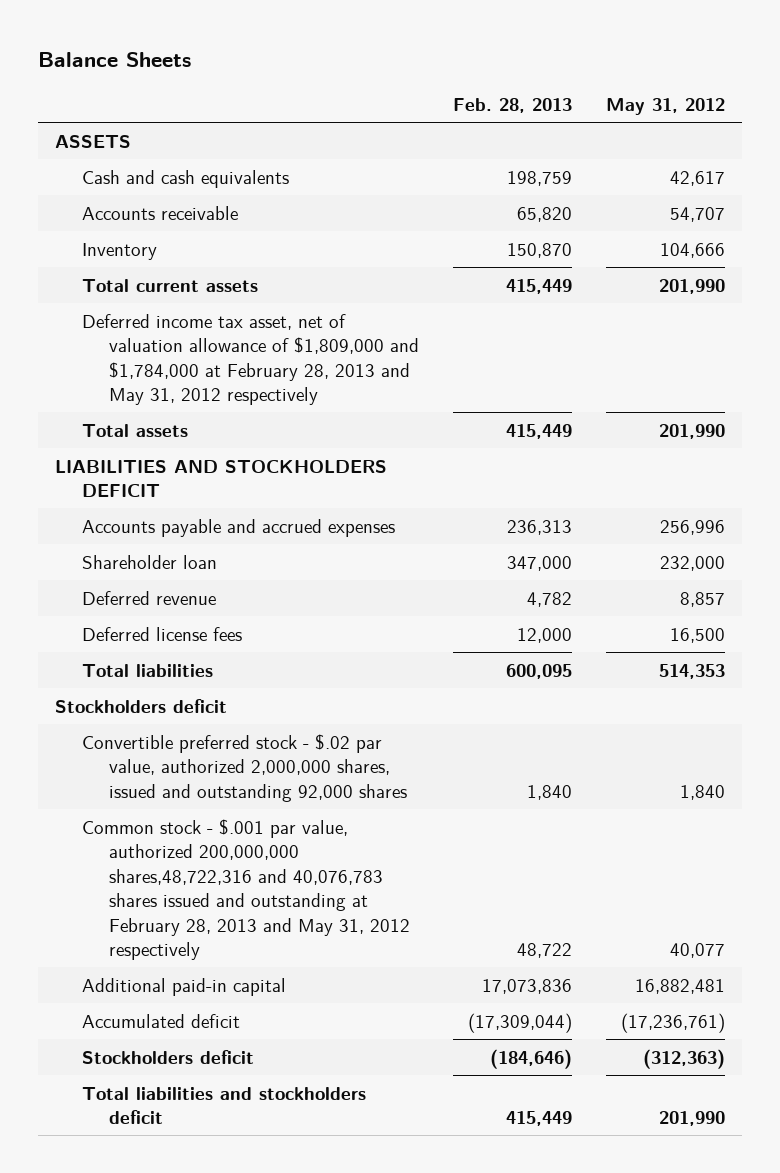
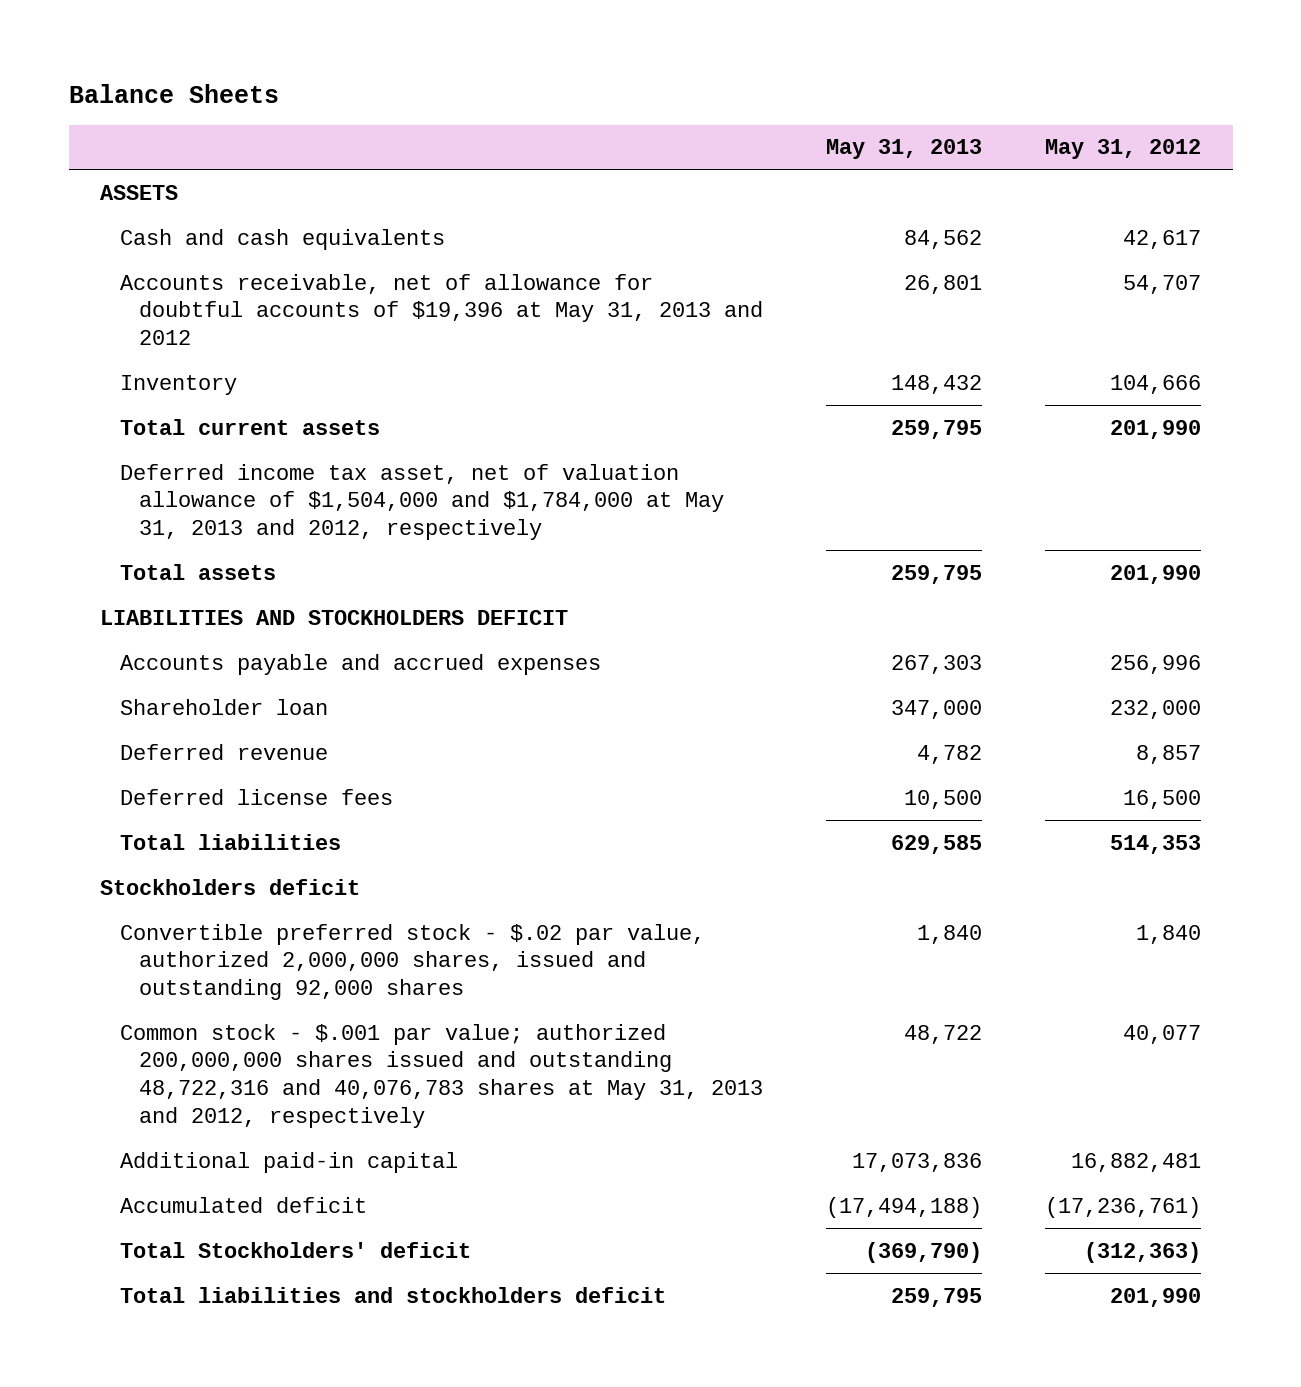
- | Feb. 28, 2013 | May 31, 2012
+ | May 31, 2013 | May 31, 2012
- Accounts receivable | 65,820 | 54,707
+ Accounts receivable, net of allowance for doubtful accounts of $19,396 at May 31, 2013 and 2012 | 26,801 | 54,707
- Deferred income tax asset, net of valuation allowance of $1,809,000 and $1,784,000 at February 28, 2013 and May 31, 2012 respectively
+ Deferred income tax asset, net of valuation allowance of $1,504,000 and $1,784,000 at May 31, 2013 and 2012, respectively
- Common stock - $.001 par value, authorized 200,000,000 shares,48,722,316 and 40,076,783 shares issued and outstanding at February 28, 2013 and May 31, 2012 respectively | 48,722 | 40,077
+ Common stock - $.001 par value; authorized 200,000,000 shares issued and outstanding 48,722,316 and 40,076,783 shares at May 31, 2013 and 2012, respectively | 48,722 | 40,077
- Stockholders deficit | (184,646) | (312,363)
+ Total Stockholders' deficit | (369,790) | (312,363)

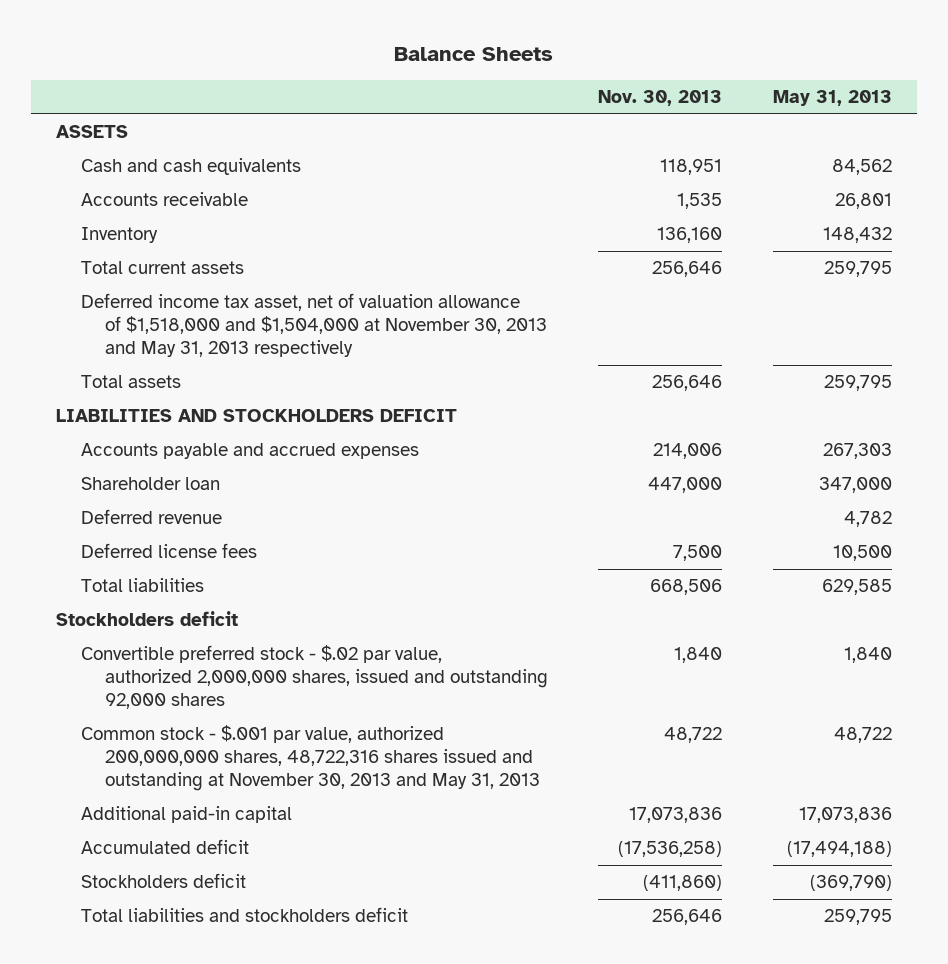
- | May 31, 2013 | May 31, 2012
+ | Nov. 30, 2013 | May 31, 2013
- Accounts receivable, net of allowance for doubtful accounts of $19,396 at May 31, 2013 and 2012 | 26,801 | 54,707
+ Accounts receivable | 1,535 | 26,801
- Deferred income tax asset, net of valuation allowance of $1,504,000 and $1,784,000 at May 31, 2013 and 2012, respectively
+ Deferred income tax asset, net of valuation allowance of $1,518,000 and $1,504,000 at November 30, 2013 and May 31, 2013 respectively
- Common stock - $.001 par value; authorized 200,000,000 shares issued and outstanding 48,722,316 and 40,076,783 shares at May 31, 2013 and 2012, respectively | 48,722 | 40,077
+ Common stock - $.001 par value, authorized 200,000,000 shares, 48,722,316 shares issued and outstanding at November 30, 2013 and May 31, 2013 | 48,722 | 48,722
- Total Stockholders' deficit | (369,790) | (312,363)
+ Stockholders deficit | (411,860) | (369,790)

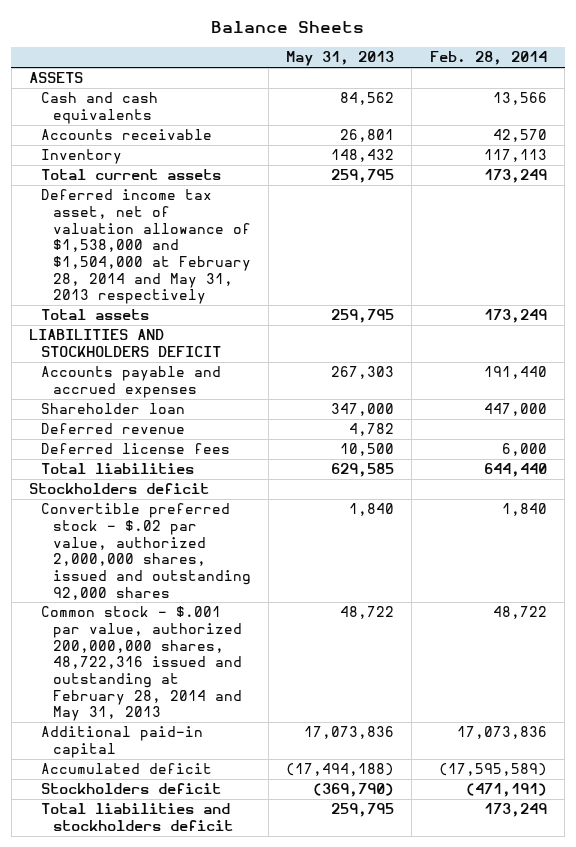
- | Nov. 30, 2013 | May 31, 2013
+ | May 31, 2013 | Feb. 28, 2014
- Deferred income tax asset, net of valuation allowance of $1,518,000 and $1,504,000 at November 30, 2013 and May 31, 2013 respectively
+ Deferred income tax asset, net of valuation allowance of $1,538,000 and $1,504,000 at February 28, 2014 and May 31, 2013 respectively
- Common stock - $.001 par value, authorized 200,000,000 shares, 48,722,316 shares issued and outstanding at November 30, 2013 and May 31, 2013 | 48,722 | 48,722
+ Common stock - $.001 par value, authorized 200,000,000 shares, 48,722,316 issued and outstanding at February 28, 2014 and May 31, 2013 | 48,722 | 48,722

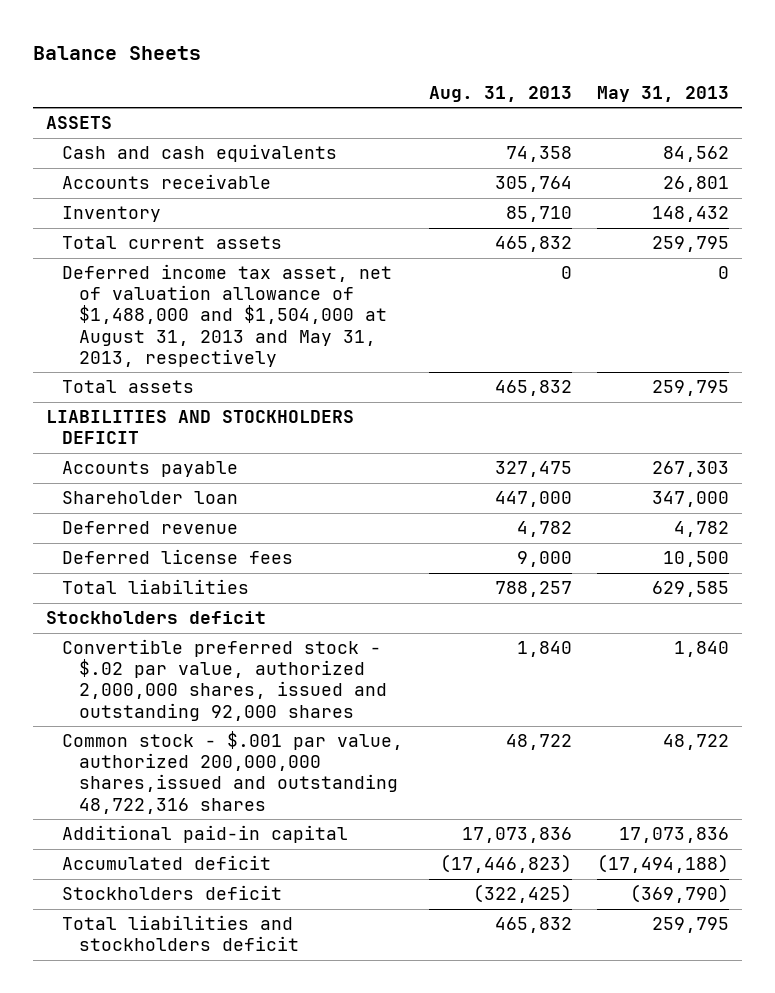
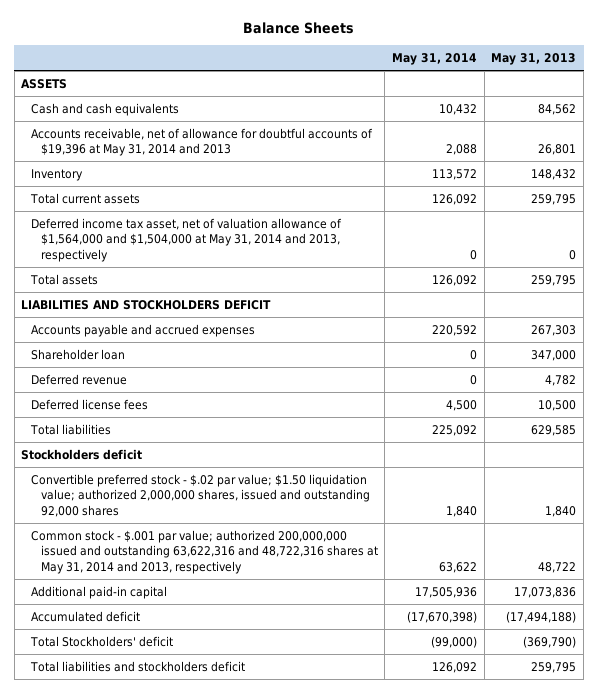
- | Aug. 31, 2013 | May 31, 2013
+ | May 31, 2014 | May 31, 2013
- Accounts receivable | 305,764 | 26,801
+ Accounts receivable, net of allowance for doubtful accounts of $19,396 at May 31, 2014 and 2013 | 2,088 | 26,801
- Deferred income tax asset, net of valuation allowance of $1,488,000 and $1,504,000 at August 31, 2013 and May 31, 2013, respectively | 0 | 0
+ Deferred income tax asset, net of valuation allowance of $1,564,000 and $1,504,000 at May 31, 2014 and 2013, respectively | 0 | 0
- Accounts payable | 327,475 | 267,303
+ Accounts payable and accrued expenses | 220,592 | 267,303
- Convertible preferred stock - $.02 par value, authorized 2,000,000 shares, issued and outstanding 92,000 shares | 1,840 | 1,840
- Common stock - $.001 par value, authorized 200,000,000 shares,issued and outstanding 48,722,316 shares | 48,722 | 48,722
+ Convertible preferred stock - $.02 par value; $1.50 liquidation value; authorized 2,000,000 shares, issued and outstanding 92,000 shares | 1,840 | 1,840
+ Common stock - $.001 par value; authorized 200,000,000 issued and outstanding 63,622,316 and 48,722,316 shares at May 31, 2014 and 2013, respectively | 63,622 | 48,722
- Stockholders deficit | (322,425) | (369,790)
+ Total Stockholders' deficit | (99,000) | (369,790)

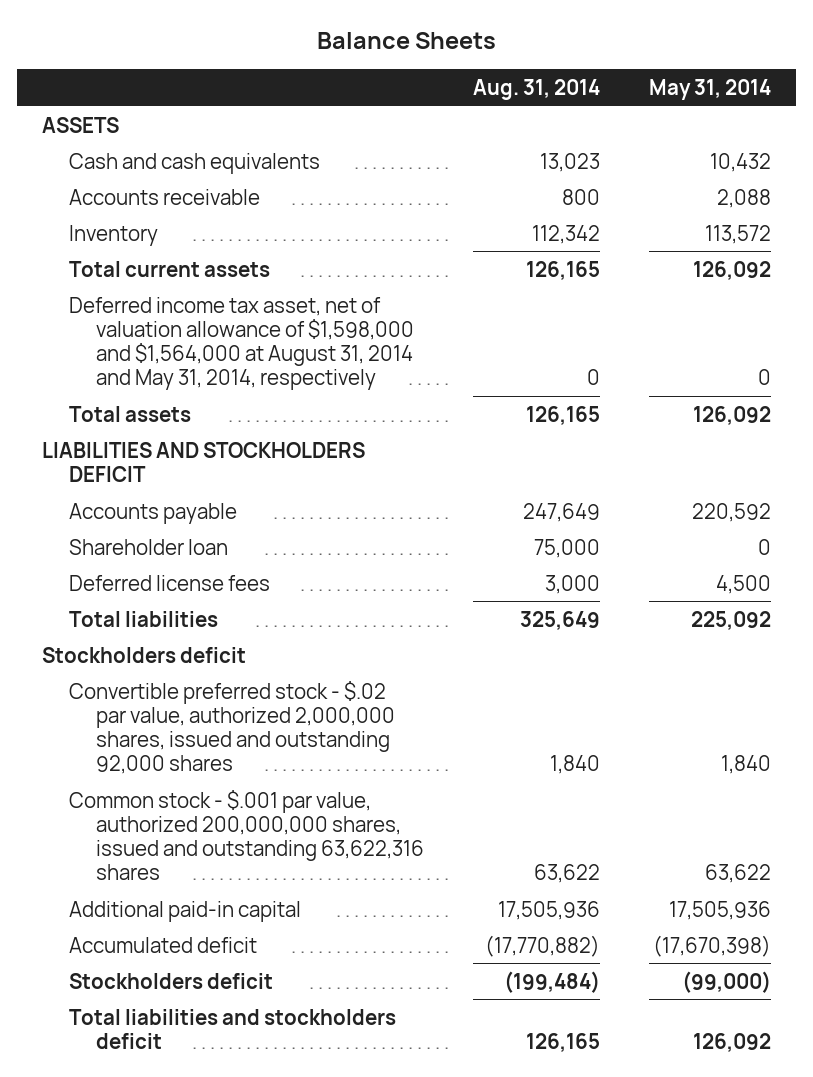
- | May 31, 2014 | May 31, 2013
+ | Aug. 31, 2014 | May 31, 2014
- Accounts receivable, net of allowance for doubtful accounts of $19,396 at May 31, 2014 and 2013 | 2,088 | 26,801
+ Accounts receivable | 800 | 2,088
- Deferred income tax asset, net of valuation allowance of $1,564,000 and $1,504,000 at May 31, 2014 and 2013, respectively | 0 | 0
+ Deferred income tax asset, net of valuation allowance of $1,598,000 and $1,564,000 at August 31, 2014 and May 31, 2014, respectively | 0 | 0
- Accounts payable and accrued expenses | 220,592 | 267,303
+ Accounts payable | 247,649 | 220,592
- Deferred revenue | 0 | 4,782
- Convertible preferred stock - $.02 par value; $1.50 liquidation value; authorized 2,000,000 shares, issued and outstanding 92,000 shares | 1,840 | 1,840
- Common stock - $.001 par value; authorized 200,000,000 issued and outstanding 63,622,316 and 48,722,316 shares at May 31, 2014 and 2013, respectively | 63,622 | 48,722
+ Convertible preferred stock - $.02 par value, authorized 2,000,000 shares, issued and outstanding 92,000 shares | 1,840 | 1,840
+ Common stock - $.001 par value, authorized 200,000,000 shares, issued and outstanding 63,622,316 shares | 63,622 | 63,622
- Total Stockholders' deficit | (99,000) | (369,790)
+ Stockholders deficit | (199,484) | (99,000)

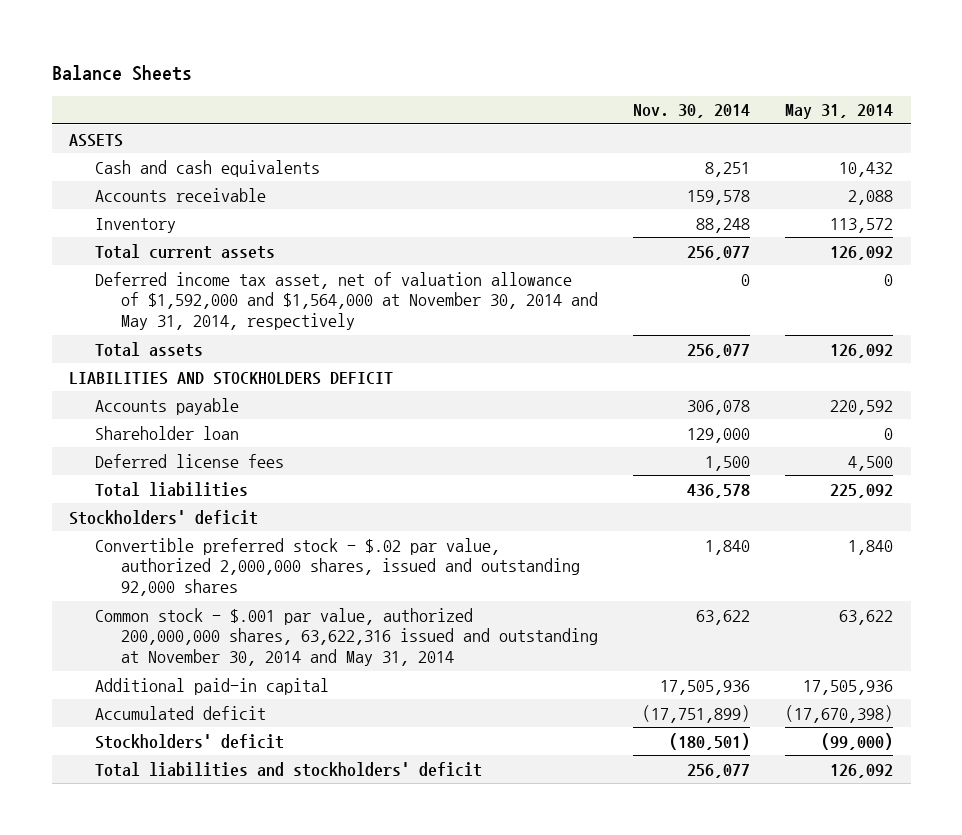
- | Aug. 31, 2014 | May 31, 2014
+ | Nov. 30, 2014 | May 31, 2014
- Deferred income tax asset, net of valuation allowance of $1,598,000 and $1,564,000 at August 31, 2014 and May 31, 2014, respectively | 0 | 0
+ Deferred income tax asset, net of valuation allowance of $1,592,000 and $1,564,000 at November 30, 2014 and May 31, 2014, respectively | 0 | 0
- Stockholders deficit
+ Stockholders' deficit
- Common stock - $.001 par value, authorized 200,000,000 shares, issued and outstanding 63,622,316 shares | 63,622 | 63,622
+ Common stock - $.001 par value, authorized 200,000,000 shares, 63,622,316 issued and outstanding at November 30, 2014 and May 31, 2014 | 63,622 | 63,622
- Stockholders deficit | (199,484) | (99,000)
- Total liabilities and stockholders deficit | 126,165 | 126,092
+ Stockholders' deficit | (180,501) | (99,000)
+ Total liabilities and stockholders' deficit | 256,077 | 126,092

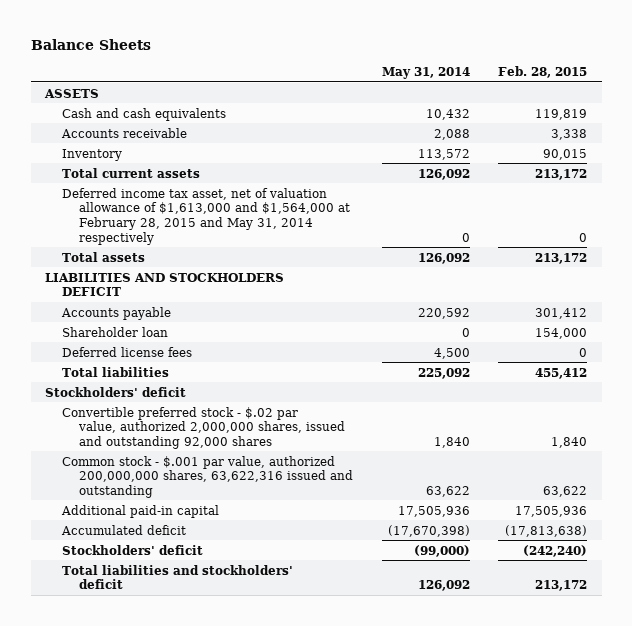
- | Nov. 30, 2014 | May 31, 2014
+ | May 31, 2014 | Feb. 28, 2015
- Deferred income tax asset, net of valuation allowance of $1,592,000 and $1,564,000 at November 30, 2014 and May 31, 2014, respectively | 0 | 0
+ Deferred income tax asset, net of valuation allowance of $1,613,000 and $1,564,000 at February 28, 2015 and May 31, 2014 respectively | 0 | 0
- Common stock - $.001 par value, authorized 200,000,000 shares, 63,622,316 issued and outstanding at November 30, 2014 and May 31, 2014 | 63,622 | 63,622
+ Common stock - $.001 par value, authorized 200,000,000 shares, 63,622,316 issued and outstanding | 63,622 | 63,622

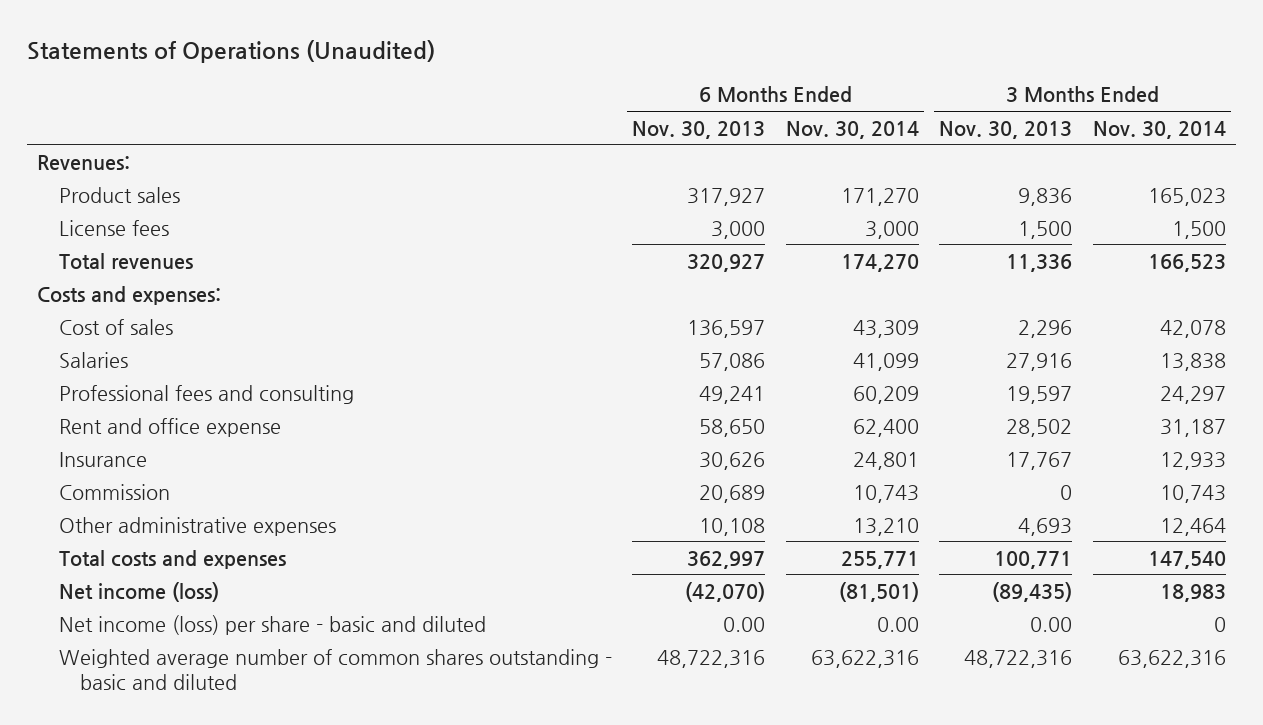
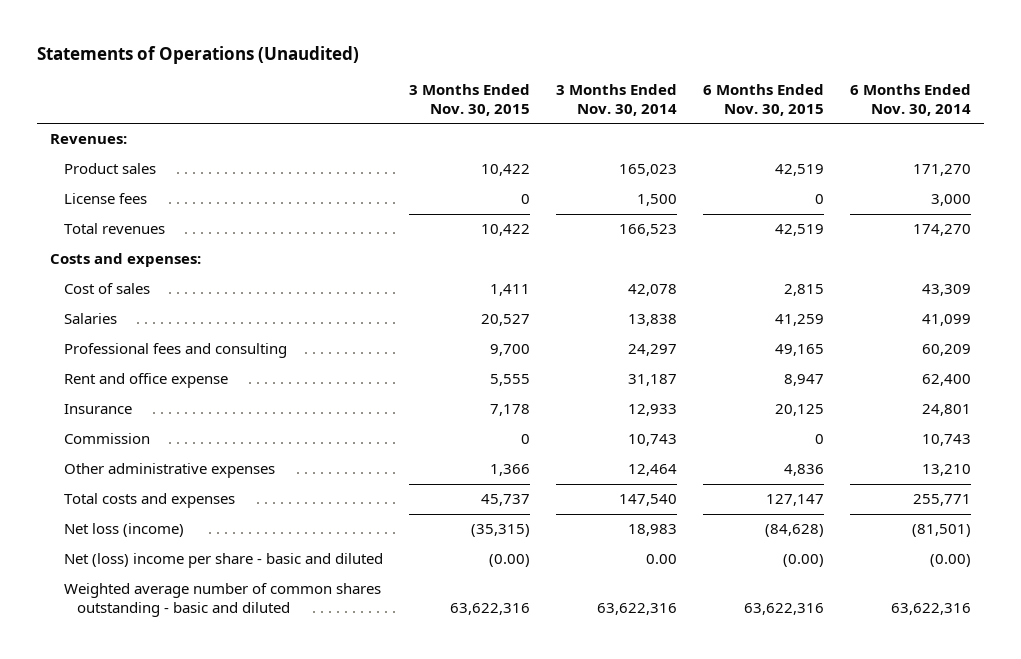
- | 6 Months Ended Nov. 30, 2013 | 6 Months Ended Nov. 30, 2014 | 3 Months Ended Nov. 30, 2013 | 3 Months Ended Nov. 30, 2014
+ | 3 Months Ended Nov. 30, 2015 | 3 Months Ended Nov. 30, 2014 | 6 Months Ended Nov. 30, 2015 | 6 Months Ended Nov. 30, 2014
- Net income (loss) | (42,070) | (81,501) | (89,435) | 18,983
- Net income (loss) per share - basic and diluted | 0.00 | 0.00 | 0.00 | 0
+ Net loss (income) | (35,315) | 18,983 | (84,628) | (81,501)
+ Net (loss) income per share - basic and diluted | (0.00) | 0.00 | (0.00) | (0.00)

